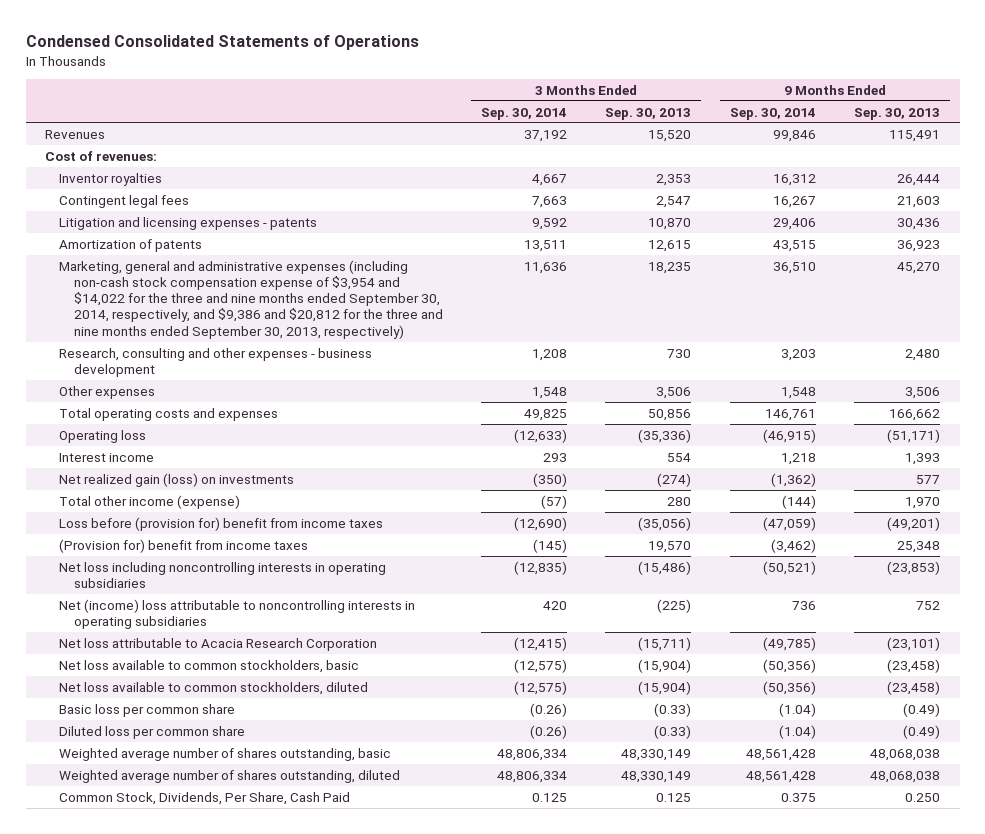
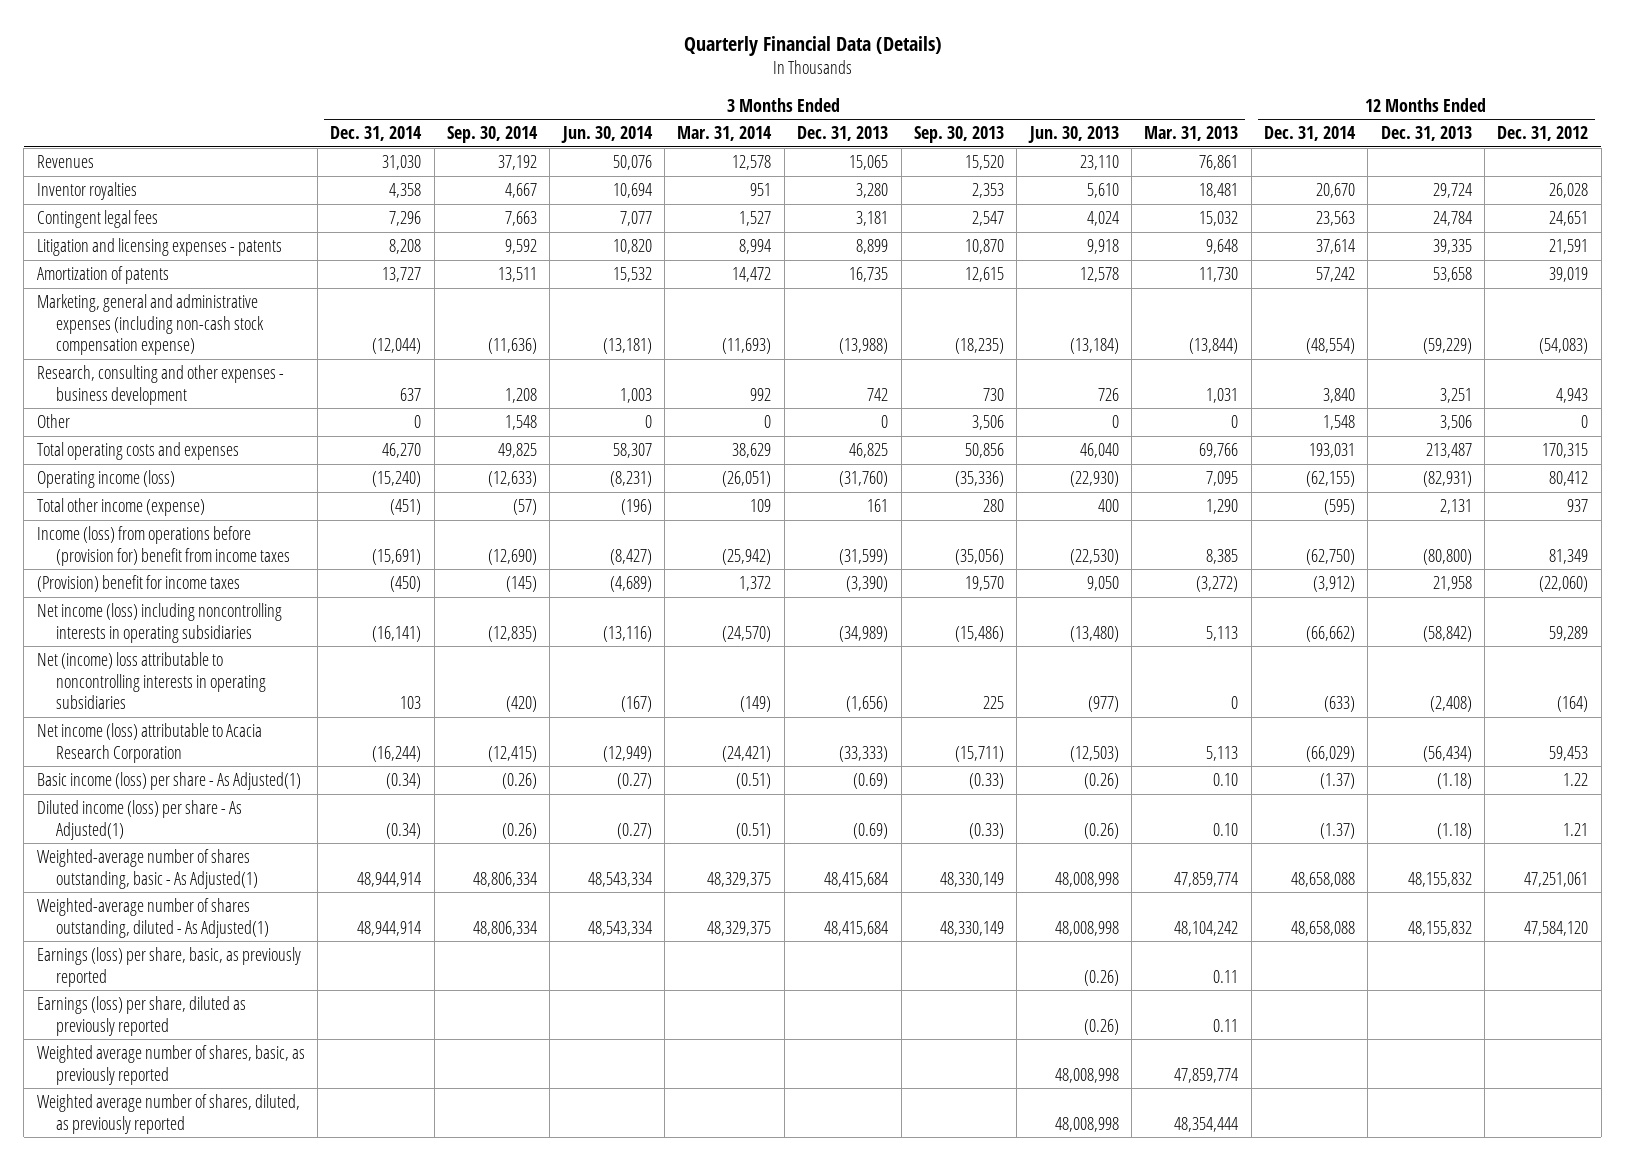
- Condensed Consolidated Statements of Operations
+ Quarterly Financial Data (Details)
- | 3 Months Ended Sep. 30, 2014 | 3 Months Ended Sep. 30, 2013 | 9 Months Ended Sep. 30, 2014 | 9 Months Ended Sep. 30, 2013
+ | 3 Months Ended Dec. 31, 2014 | 3 Months Ended Sep. 30, 2014 | 3 Months Ended Jun. 30, 2014 | 3 Months Ended Mar. 31, 2014 | 3 Months Ended Dec. 31, 2013 | 3 Months Ended Sep. 30, 2013 | 3 Months Ended Jun. 30, 2013 | 3 Months Ended Mar. 31, 2013 | 12 Months Ended Dec. 31, 2014 | 12 Months Ended Dec. 31, 2013 | 12 Months Ended Dec. 31, 2012
- Cost of revenues:
- Marketing, general and administrative expenses (including non-cash stock compensation expense of $3,954 and $14,022 for the three and nine months ended September 30, 2014, respectively, and $9,386 and $20,812 for the three and nine months ended September 30, 2013, respectively) | 11,636 | 18,235 | 36,510 | 45,270
+ Marketing, general and administrative expenses (including non-cash stock compensation expense) | (12,044) | (11,636) | (13,181) | (11,693) | (13,988) | (18,235) | (13,184) | (13,844) | (48,554) | (59,229) | (54,083)
- Other expenses | 1,548 | 3,506 | 1,548 | 3,506
+ Other | 0 | 1,548 | 0 | 0 | 0 | 3,506 | 0 | 0 | 1,548 | 3,506 | 0
- Operating loss | (12,633) | (35,336) | (46,915) | (51,171)
- Interest income | 293 | 554 | 1,218 | 1,393
- Net realized gain (loss) on investments | (350) | (274) | (1,362) | 577
+ Operating income (loss) | (15,240) | (12,633) | (8,231) | (26,051) | (31,760) | (35,336) | (22,930) | 7,095 | (62,155) | (82,931) | 80,412
- Loss before (provision for) benefit from income taxes | (12,690) | (35,056) | (47,059) | (49,201)
- (Provision for) benefit from income taxes | (145) | 19,570 | (3,462) | 25,348
- Net loss including noncontrolling interests in operating subsidiaries | (12,835) | (15,486) | (50,521) | (23,853)
- Net (income) loss attributable to noncontrolling interests in operating subsidiaries | 420 | (225) | 736 | 752
- Net loss attributable to Acacia Research Corporation | (12,415) | (15,711) | (49,785) | (23,101)
- Net loss available to common stockholders, basic | (12,575) | (15,904) | (50,356) | (23,458)
- Net loss available to common stockholders, diluted | (12,575) | (15,904) | (50,356) | (23,458)
- Basic loss per common share | (0.26) | (0.33) | (1.04) | (0.49)
- Diluted loss per common share | (0.26) | (0.33) | (1.04) | (0.49)
- Weighted average number of shares outstanding, basic | 48,806,334 | 48,330,149 | 48,561,428 | 48,068,038
- Weighted average number of shares outstanding, diluted | 48,806,334 | 48,330,149 | 48,561,428 | 48,068,038
- Common Stock, Dividends, Per Share, Cash Paid | 0.125 | 0.125 | 0.375 | 0.250
+ Income (loss) from operations before (provision for) benefit from income taxes | (15,691) | (12,690) | (8,427) | (25,942) | (31,599) | (35,056) | (22,530) | 8,385 | (62,750) | (80,800) | 81,349
+ (Provision) benefit for income taxes | (450) | (145) | (4,689) | 1,372 | (3,390) | 19,570 | 9,050 | (3,272) | (3,912) | 21,958 | (22,060)
+ Net income (loss) including noncontrolling interests in operating subsidiaries | (16,141) | (12,835) | (13,116) | (24,570) | (34,989) | (15,486) | (13,480) | 5,113 | (66,662) | (58,842) | 59,289
+ Net (income) loss attributable to noncontrolling interests in operating subsidiaries | 103 | (420) | (167) | (149) | (1,656) | 225 | (977) | 0 | (633) | (2,408) | (164)
+ Net income (loss) attributable to Acacia Research Corporation | (16,244) | (12,415) | (12,949) | (24,421) | (33,333) | (15,711) | (12,503) | 5,113 | (66,029) | (56,434) | 59,453
+ Basic income (loss) per share - As Adjusted(1) | (0.34) | (0.26) | (0.27) | (0.51) | (0.69) | (0.33) | (0.26) | 0.10 | (1.37) | (1.18) | 1.22
+ Diluted income (loss) per share - As Adjusted(1) | (0.34) | (0.26) | (0.27) | (0.51) | (0.69) | (0.33) | (0.26) | 0.10 | (1.37) | (1.18) | 1.21
+ Weighted-average number of shares outstanding, basic - As Adjusted(1) | 48,944,914 | 48,806,334 | 48,543,334 | 48,329,375 | 48,415,684 | 48,330,149 | 48,008,998 | 47,859,774 | 48,658,088 | 48,155,832 | 47,251,061
+ Weighted-average number of shares outstanding, diluted - As Adjusted(1) | 48,944,914 | 48,806,334 | 48,543,334 | 48,329,375 | 48,415,684 | 48,330,149 | 48,008,998 | 48,104,242 | 48,658,088 | 48,155,832 | 47,584,120
+ Earnings (loss) per share, basic, as previously reported | | | | | | | (0.26) | 0.11 | | |
+ Earnings (loss) per share, diluted as previously reported | | | | | | | (0.26) | 0.11 | | |
+ Weighted average number of shares, basic, as previously reported | | | | | | | 48,008,998 | 47,859,774 | | |
+ Weighted average number of shares, diluted, as previously reported | | | | | | | 48,008,998 | 48,354,444 | | |

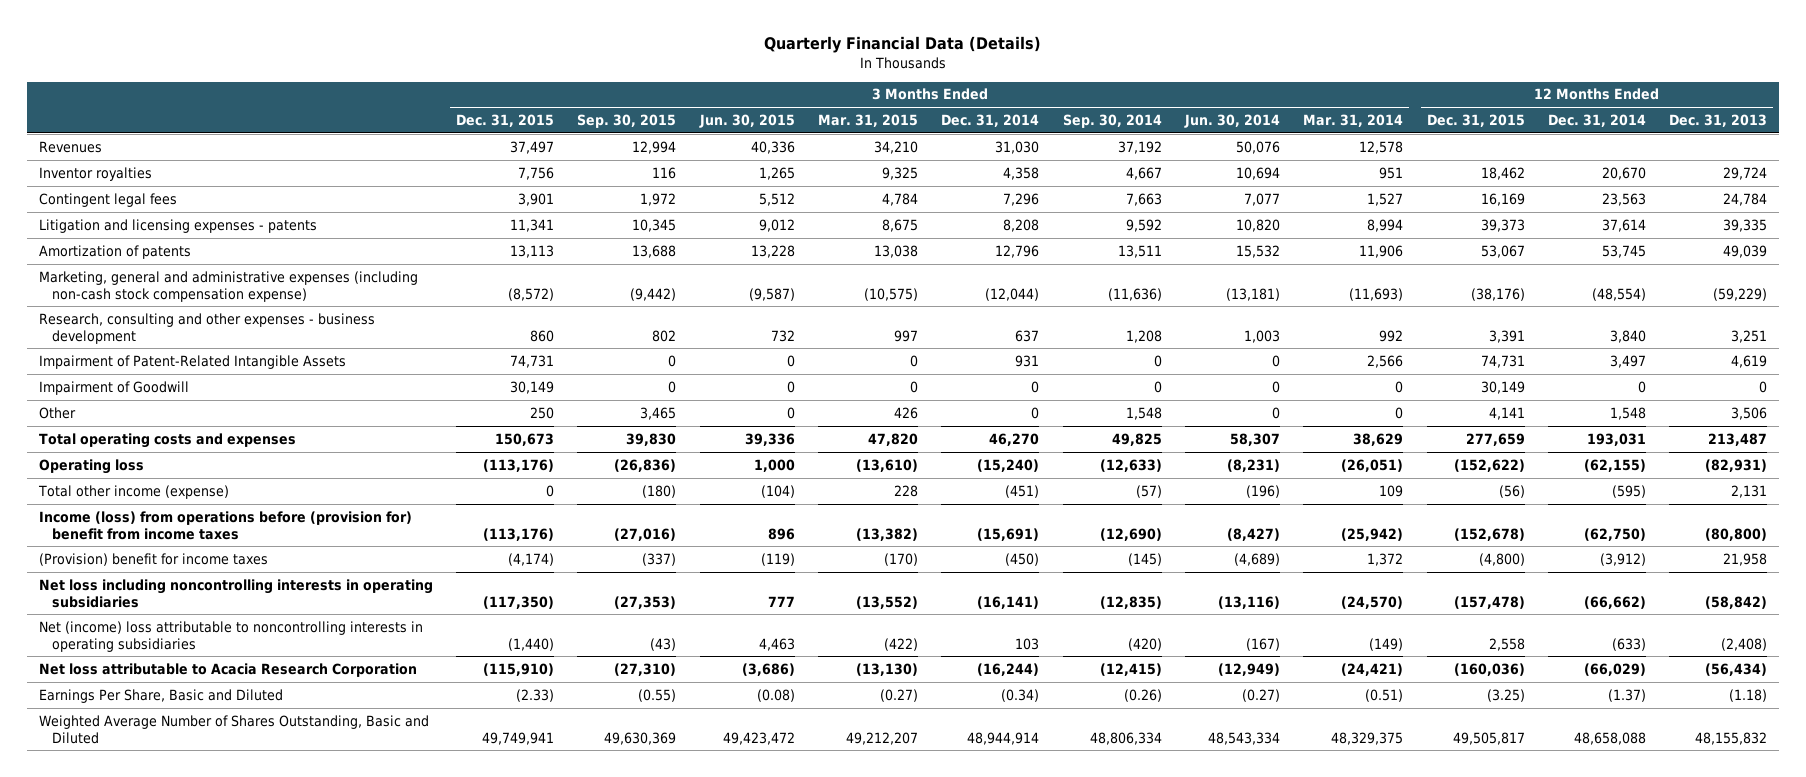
- | 3 Months Ended Dec. 31, 2014 | 3 Months Ended Sep. 30, 2014 | 3 Months Ended Jun. 30, 2014 | 3 Months Ended Mar. 31, 2014 | 3 Months Ended Dec. 31, 2013 | 3 Months Ended Sep. 30, 2013 | 3 Months Ended Jun. 30, 2013 | 3 Months Ended Mar. 31, 2013 | 12 Months Ended Dec. 31, 2014 | 12 Months Ended Dec. 31, 2013 | 12 Months Ended Dec. 31, 2012
+ | 3 Months Ended Dec. 31, 2015 | 3 Months Ended Sep. 30, 2015 | 3 Months Ended Jun. 30, 2015 | 3 Months Ended Mar. 31, 2015 | 3 Months Ended Dec. 31, 2014 | 3 Months Ended Sep. 30, 2014 | 3 Months Ended Jun. 30, 2014 | 3 Months Ended Mar. 31, 2014 | 12 Months Ended Dec. 31, 2015 | 12 Months Ended Dec. 31, 2014 | 12 Months Ended Dec. 31, 2013
- Amortization of patents | 13,727 | 13,511 | 15,532 | 14,472 | 16,735 | 12,615 | 12,578 | 11,730 | 57,242 | 53,658 | 39,019
+ Amortization of patents | 13,113 | 13,688 | 13,228 | 13,038 | 12,796 | 13,511 | 15,532 | 11,906 | 53,067 | 53,745 | 49,039
+ Impairment of Patent-Related Intangible Assets | 74,731 | 0 | 0 | 0 | 931 | 0 | 0 | 2,566 | 74,731 | 3,497 | 4,619
+ Impairment of Goodwill | 30,149 | 0 | 0 | 0 | 0 | 0 | 0 | 0 | 30,149 | 0 | 0
- Operating income (loss) | (15,240) | (12,633) | (8,231) | (26,051) | (31,760) | (35,336) | (22,930) | 7,095 | (62,155) | (82,931) | 80,412
+ Operating loss | (113,176) | (26,836) | 1,000 | (13,610) | (15,240) | (12,633) | (8,231) | (26,051) | (152,622) | (62,155) | (82,931)
- Net income (loss) including noncontrolling interests in operating subsidiaries | (16,141) | (12,835) | (13,116) | (24,570) | (34,989) | (15,486) | (13,480) | 5,113 | (66,662) | (58,842) | 59,289
+ Net loss including noncontrolling interests in operating subsidiaries | (117,350) | (27,353) | 777 | (13,552) | (16,141) | (12,835) | (13,116) | (24,570) | (157,478) | (66,662) | (58,842)
- Net income (loss) attributable to Acacia Research Corporation | (16,244) | (12,415) | (12,949) | (24,421) | (33,333) | (15,711) | (12,503) | 5,113 | (66,029) | (56,434) | 59,453
- Basic income (loss) per share - As Adjusted(1) | (0.34) | (0.26) | (0.27) | (0.51) | (0.69) | (0.33) | (0.26) | 0.10 | (1.37) | (1.18) | 1.22
- Diluted income (loss) per share - As Adjusted(1) | (0.34) | (0.26) | (0.27) | (0.51) | (0.69) | (0.33) | (0.26) | 0.10 | (1.37) | (1.18) | 1.21
- Weighted-average number of shares outstanding, basic - As Adjusted(1) | 48,944,914 | 48,806,334 | 48,543,334 | 48,329,375 | 48,415,684 | 48,330,149 | 48,008,998 | 47,859,774 | 48,658,088 | 48,155,832 | 47,251,061
- Weighted-average number of shares outstanding, diluted - As Adjusted(1) | 48,944,914 | 48,806,334 | 48,543,334 | 48,329,375 | 48,415,684 | 48,330,149 | 48,008,998 | 48,104,242 | 48,658,088 | 48,155,832 | 47,584,120
- Earnings (loss) per share, basic, as previously reported | | | | | | | (0.26) | 0.11 | | |
- Earnings (loss) per share, diluted as previously reported | | | | | | | (0.26) | 0.11 | | |
- Weighted average number of shares, basic, as previously reported | | | | | | | 48,008,998 | 47,859,774 | | |
- Weighted average number of shares, diluted, as previously reported | | | | | | | 48,008,998 | 48,354,444 | | |
+ Net loss attributable to Acacia Research Corporation | (115,910) | (27,310) | (3,686) | (13,130) | (16,244) | (12,415) | (12,949) | (24,421) | (160,036) | (66,029) | (56,434)
+ Earnings Per Share, Basic and Diluted | (2.33) | (0.55) | (0.08) | (0.27) | (0.34) | (0.26) | (0.27) | (0.51) | (3.25) | (1.37) | (1.18)
+ Weighted Average Number of Shares Outstanding, Basic and Diluted | 49,749,941 | 49,630,369 | 49,423,472 | 49,212,207 | 48,944,914 | 48,806,334 | 48,543,334 | 48,329,375 | 49,505,817 | 48,658,088 | 48,155,832

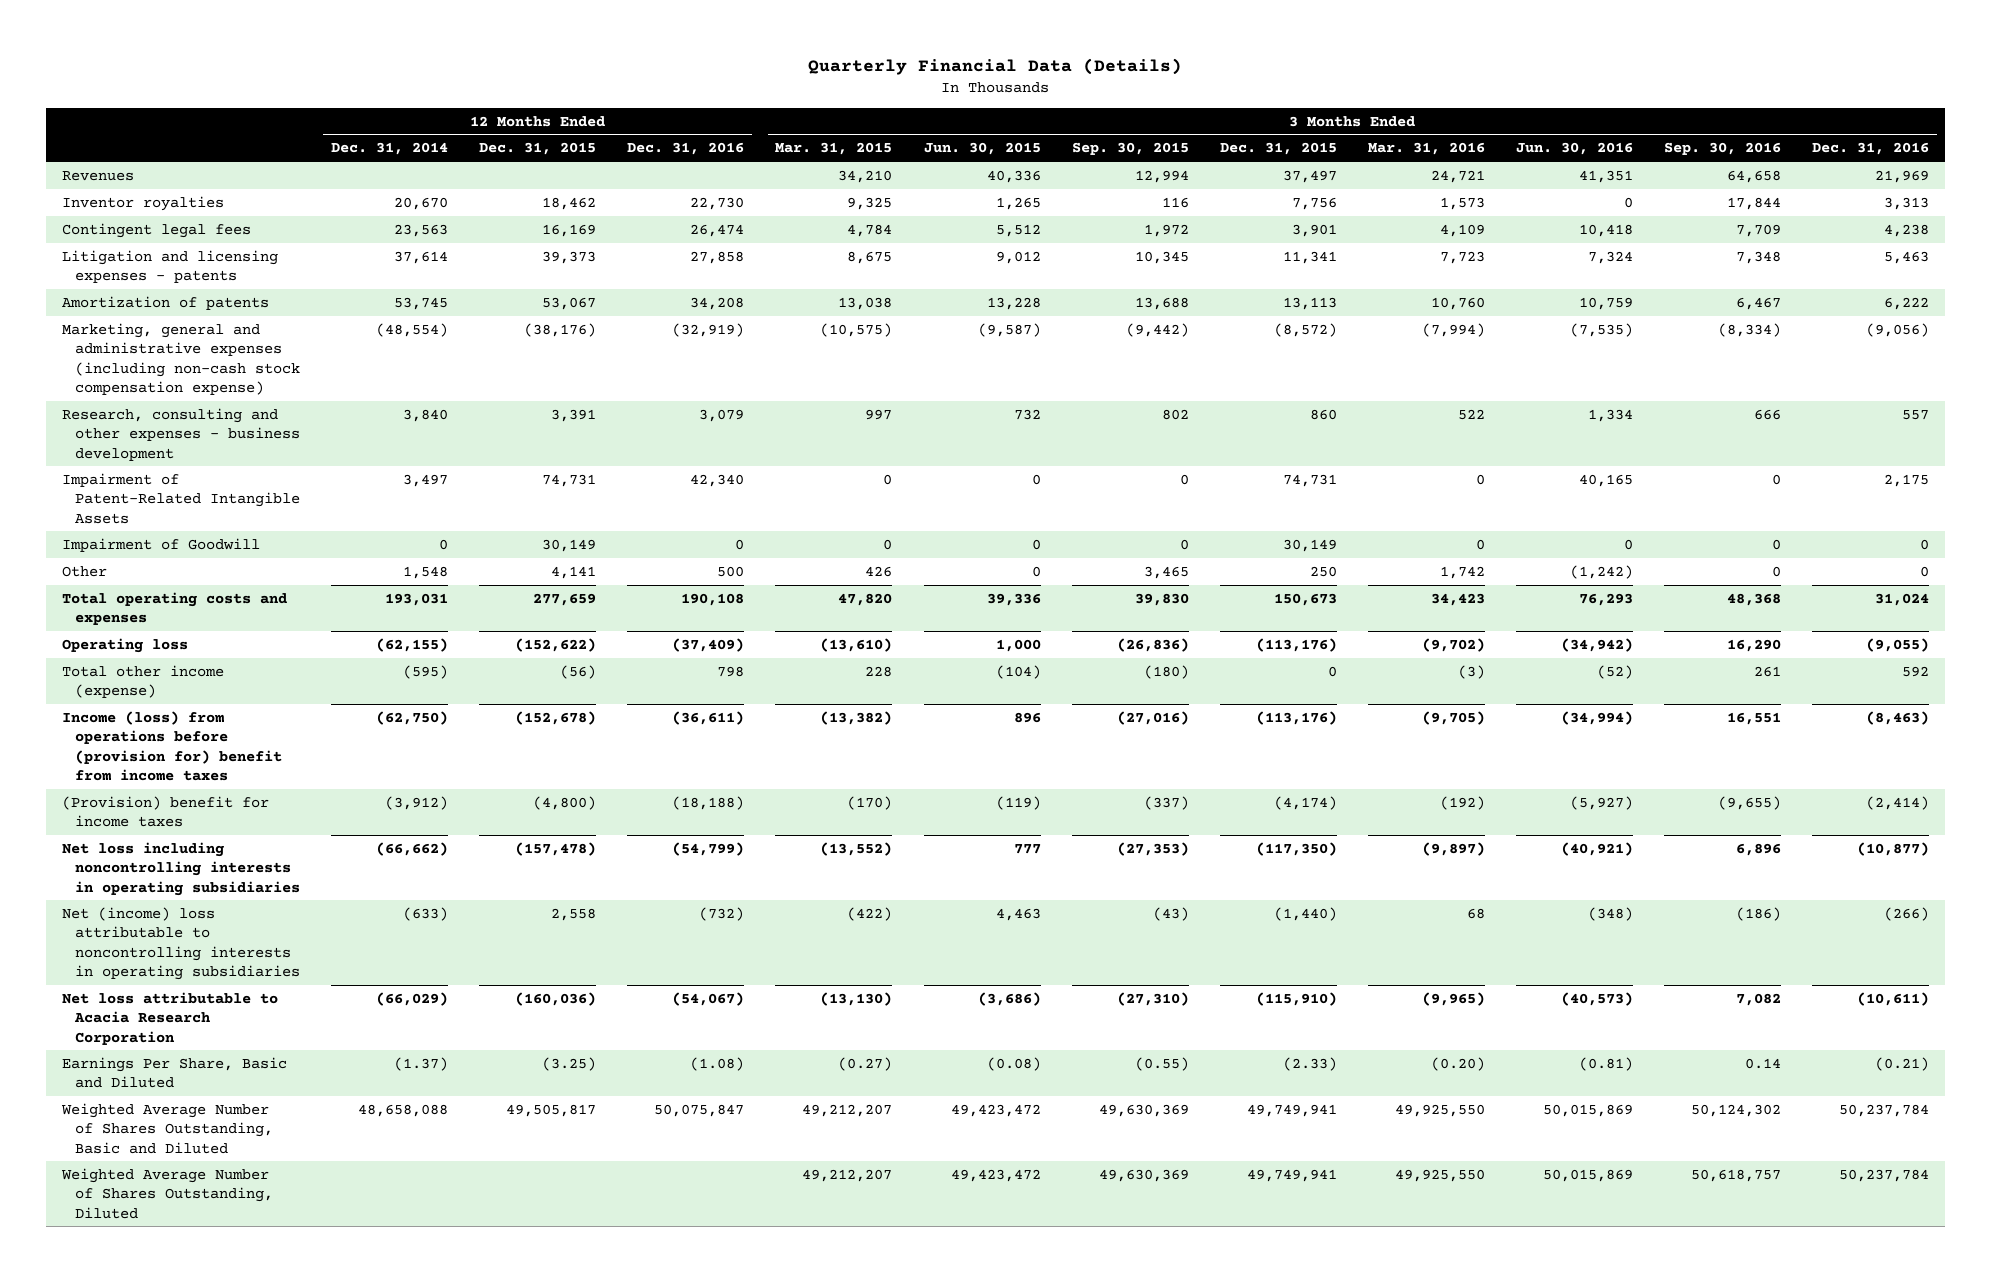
- | 3 Months Ended Dec. 31, 2015 | 3 Months Ended Sep. 30, 2015 | 3 Months Ended Jun. 30, 2015 | 3 Months Ended Mar. 31, 2015 | 3 Months Ended Dec. 31, 2014 | 3 Months Ended Sep. 30, 2014 | 3 Months Ended Jun. 30, 2014 | 3 Months Ended Mar. 31, 2014 | 12 Months Ended Dec. 31, 2015 | 12 Months Ended Dec. 31, 2014 | 12 Months Ended Dec. 31, 2013
+ | 12 Months Ended Dec. 31, 2014 | 12 Months Ended Dec. 31, 2015 | 12 Months Ended Dec. 31, 2016 | 3 Months Ended Mar. 31, 2015 | 3 Months Ended Jun. 30, 2015 | 3 Months Ended Sep. 30, 2015 | 3 Months Ended Dec. 31, 2015 | 3 Months Ended Mar. 31, 2016 | 3 Months Ended Jun. 30, 2016 | 3 Months Ended Sep. 30, 2016 | 3 Months Ended Dec. 31, 2016
+ Weighted Average Number of Shares Outstanding, Diluted | | | | 49,212,207 | 49,423,472 | 49,630,369 | 49,749,941 | 49,925,550 | 50,015,869 | 50,618,757 | 50,237,784

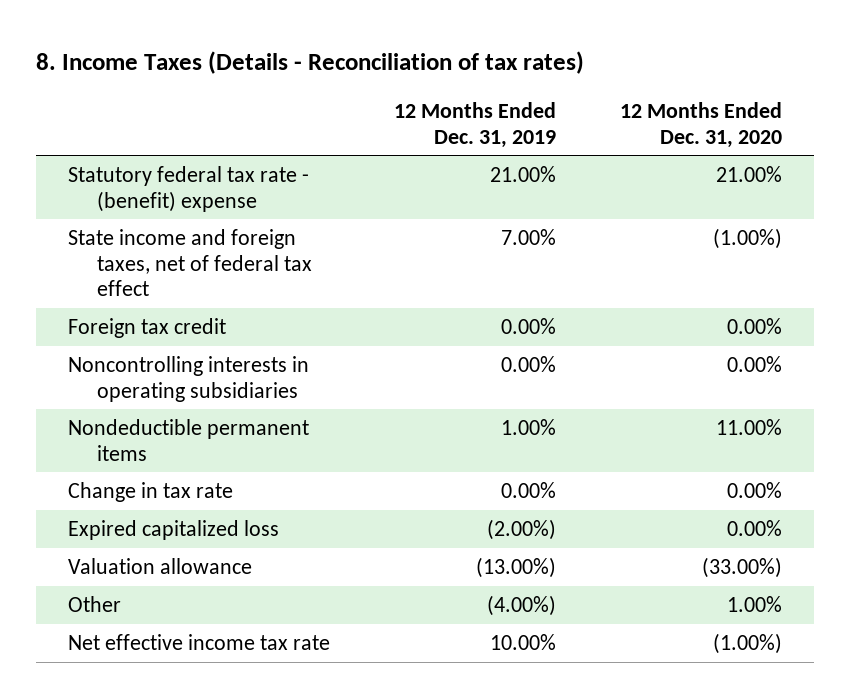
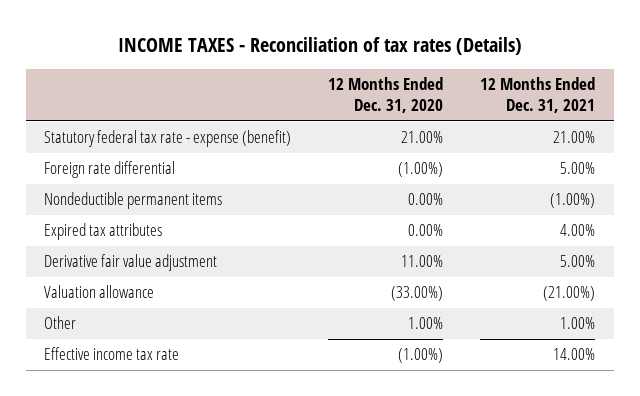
- 8. Income Taxes (Details - Reconciliation of tax rates)
+ INCOME TAXES - Reconciliation of tax rates (Details)
- | 12 Months Ended Dec. 31, 2019 | 12 Months Ended Dec. 31, 2020
+ | 12 Months Ended Dec. 31, 2020 | 12 Months Ended Dec. 31, 2021
- Statutory federal tax rate - (benefit) expense | 21.00% | 21.00%
- State income and foreign taxes, net of federal tax effect | 7.00% | (1.00%)
- Foreign tax credit | 0.00% | 0.00%
- Noncontrolling interests in operating subsidiaries | 0.00% | 0.00%
- Nondeductible permanent items | 1.00% | 11.00%
- Change in tax rate | 0.00% | 0.00%
- Expired capitalized loss | (2.00%) | 0.00%
+ Statutory federal tax rate - expense (benefit) | 21.00% | 21.00%
+ Foreign rate differential | (1.00%) | 5.00%
+ Nondeductible permanent items | 0.00% | (1.00%)
+ Expired tax attributes | 0.00% | 4.00%
+ Derivative fair value adjustment | 11.00% | 5.00%
- Net effective income tax rate | 10.00% | (1.00%)
+ Effective income tax rate | (1.00%) | 14.00%

